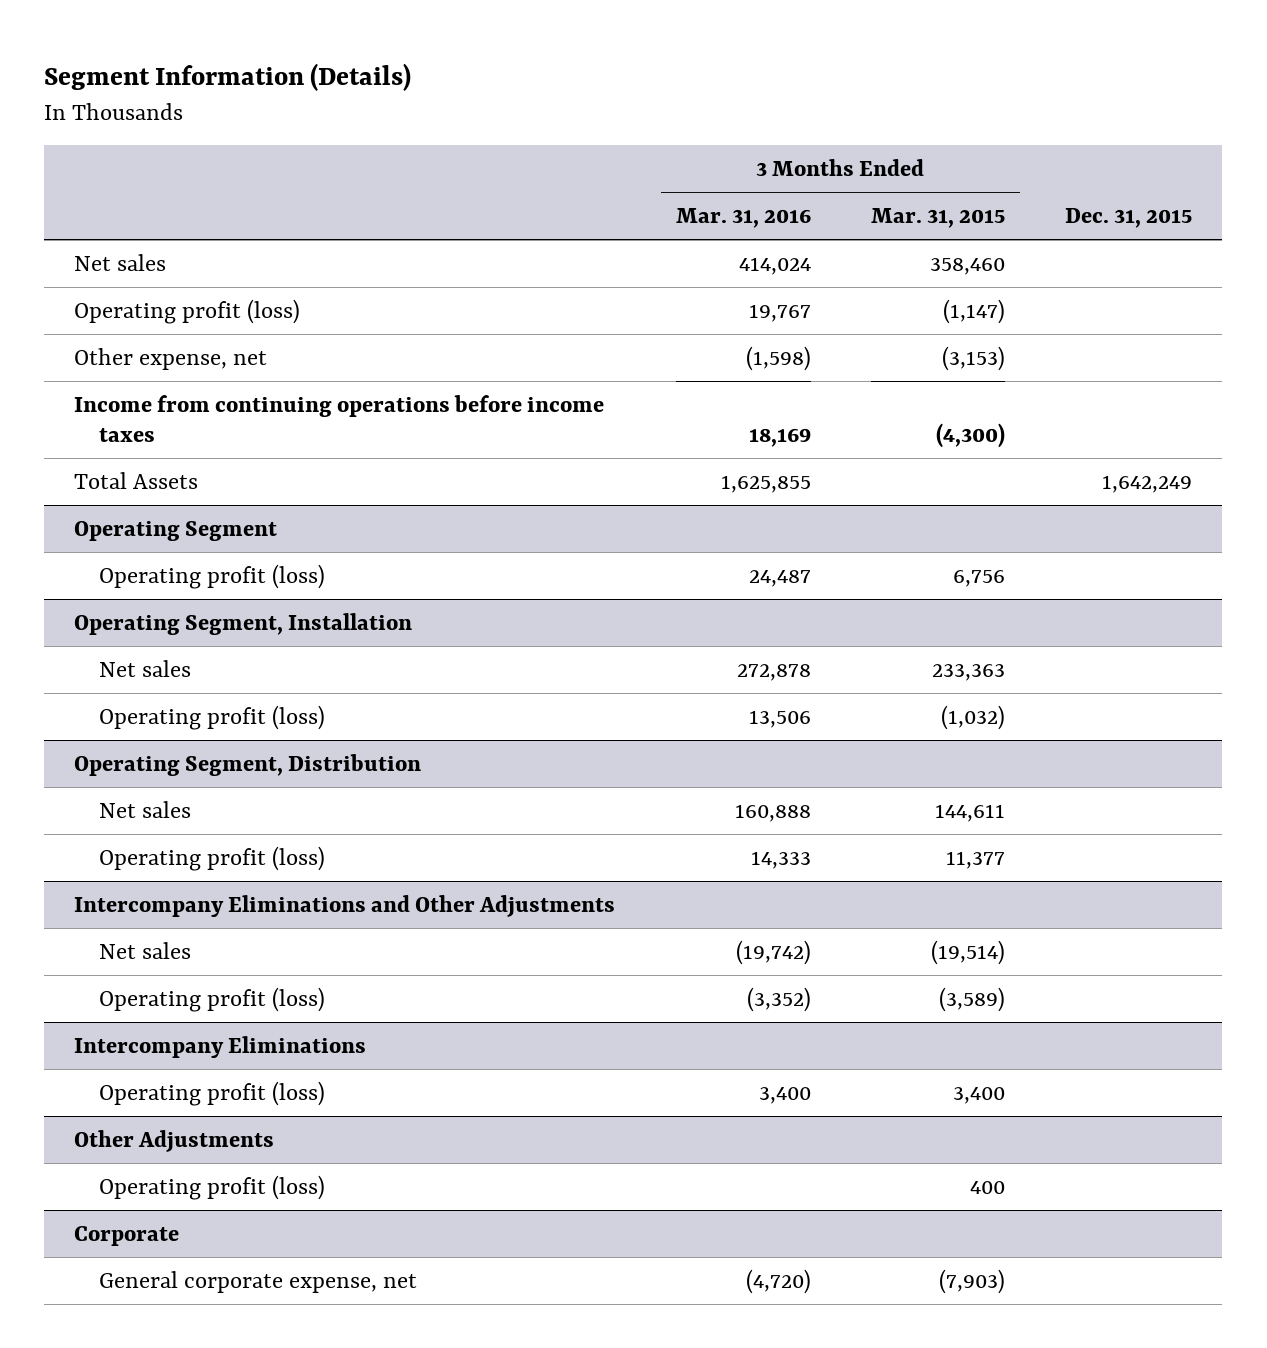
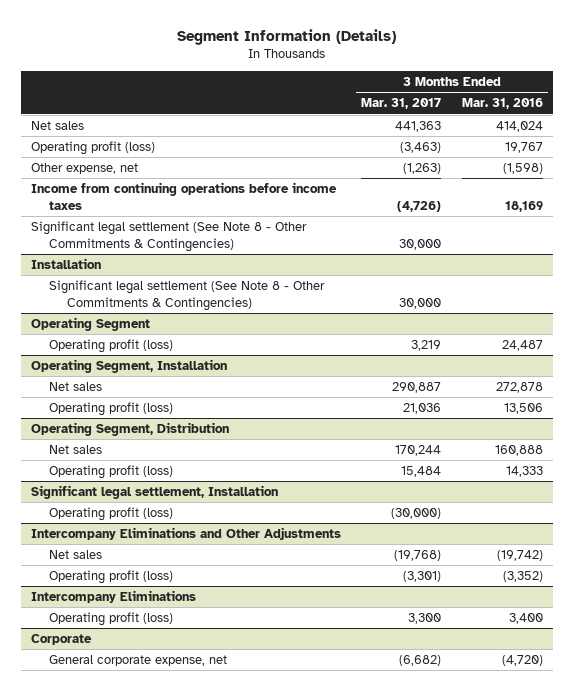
- | 3 Months Ended Mar. 31, 2016 | 3 Months Ended Mar. 31, 2015 | Dec. 31, 2015
+ | 3 Months Ended Mar. 31, 2017 | 3 Months Ended Mar. 31, 2016
- Total Assets | 1,625,855 | | 1,642,249
+ Significant legal settlement (See Note 8 - Other Commitments & Contingencies) | 30,000 |
+ Installation
+ Significant legal settlement (See Note 8 - Other Commitments & Contingencies) | 30,000 |
+ Significant legal settlement, Installation
+ Operating profit (loss) | (30,000) |
- Other Adjustments
- Operating profit (loss) | | 400 |

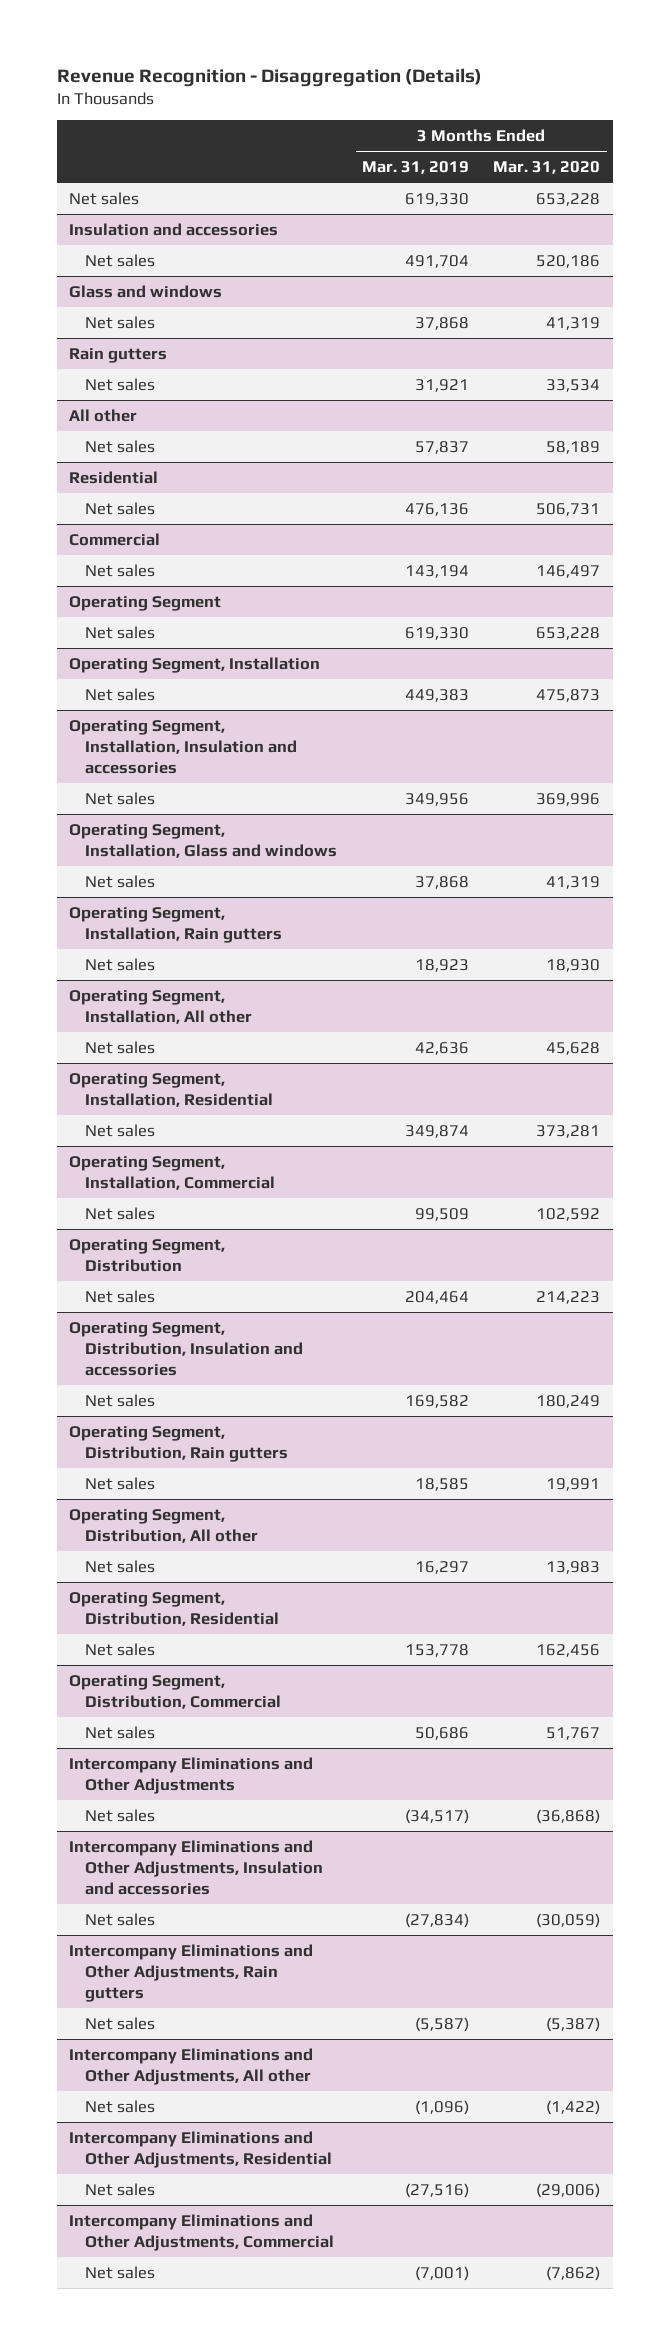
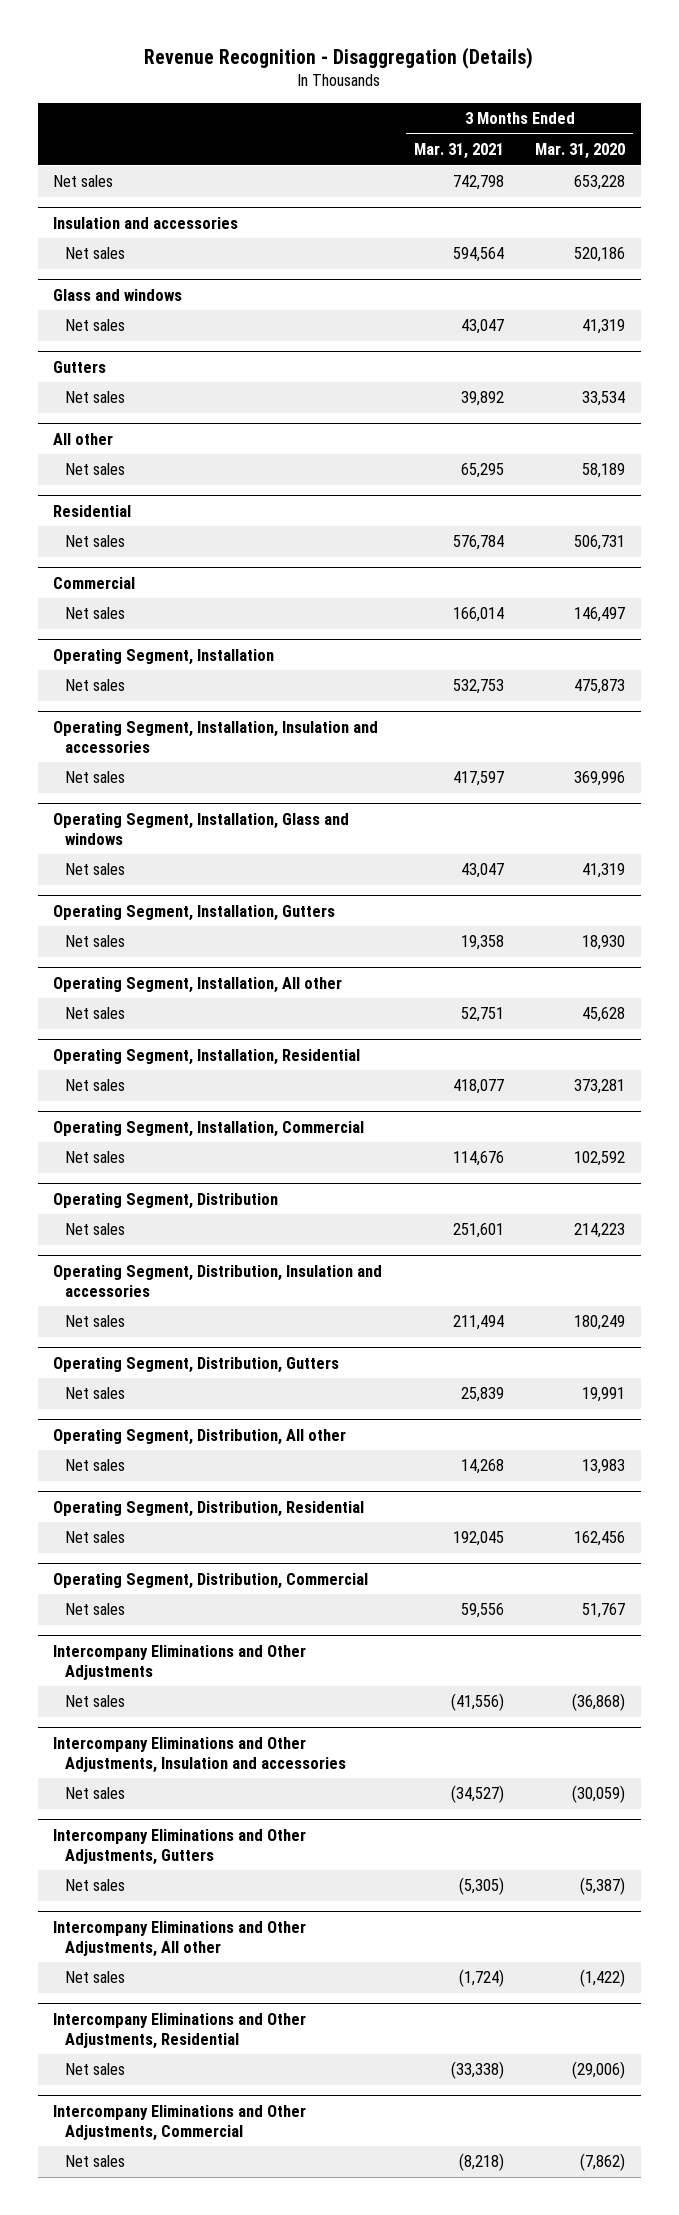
- | 3 Months Ended Mar. 31, 2019 | 3 Months Ended Mar. 31, 2020
+ | 3 Months Ended Mar. 31, 2021 | 3 Months Ended Mar. 31, 2020
- Rain gutters
+ Gutters
- Operating Segment
- Net sales | 619,330 | 653,228
- Operating Segment, Installation, Rain gutters
+ Operating Segment, Installation, Gutters
- Operating Segment, Distribution, Rain gutters
+ Operating Segment, Distribution, Gutters
- Intercompany Eliminations and Other Adjustments, Rain gutters
+ Intercompany Eliminations and Other Adjustments, Gutters

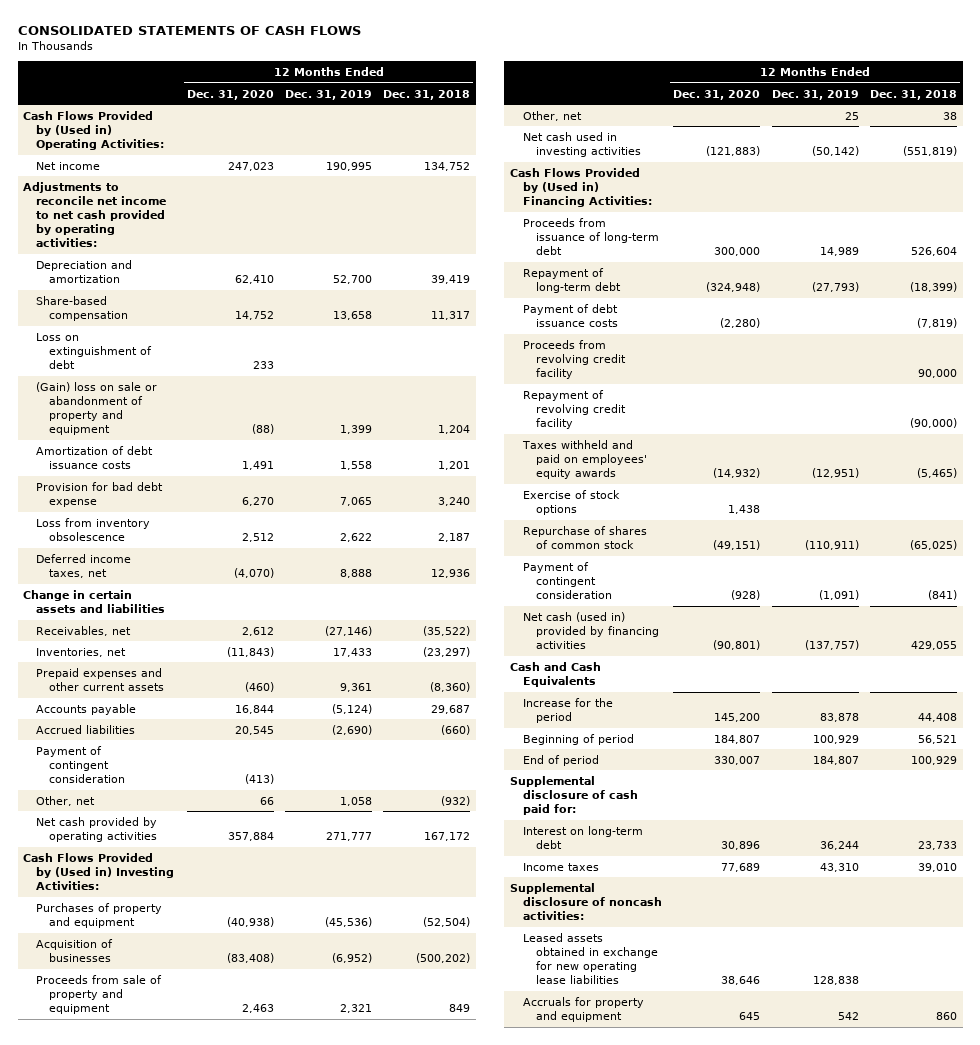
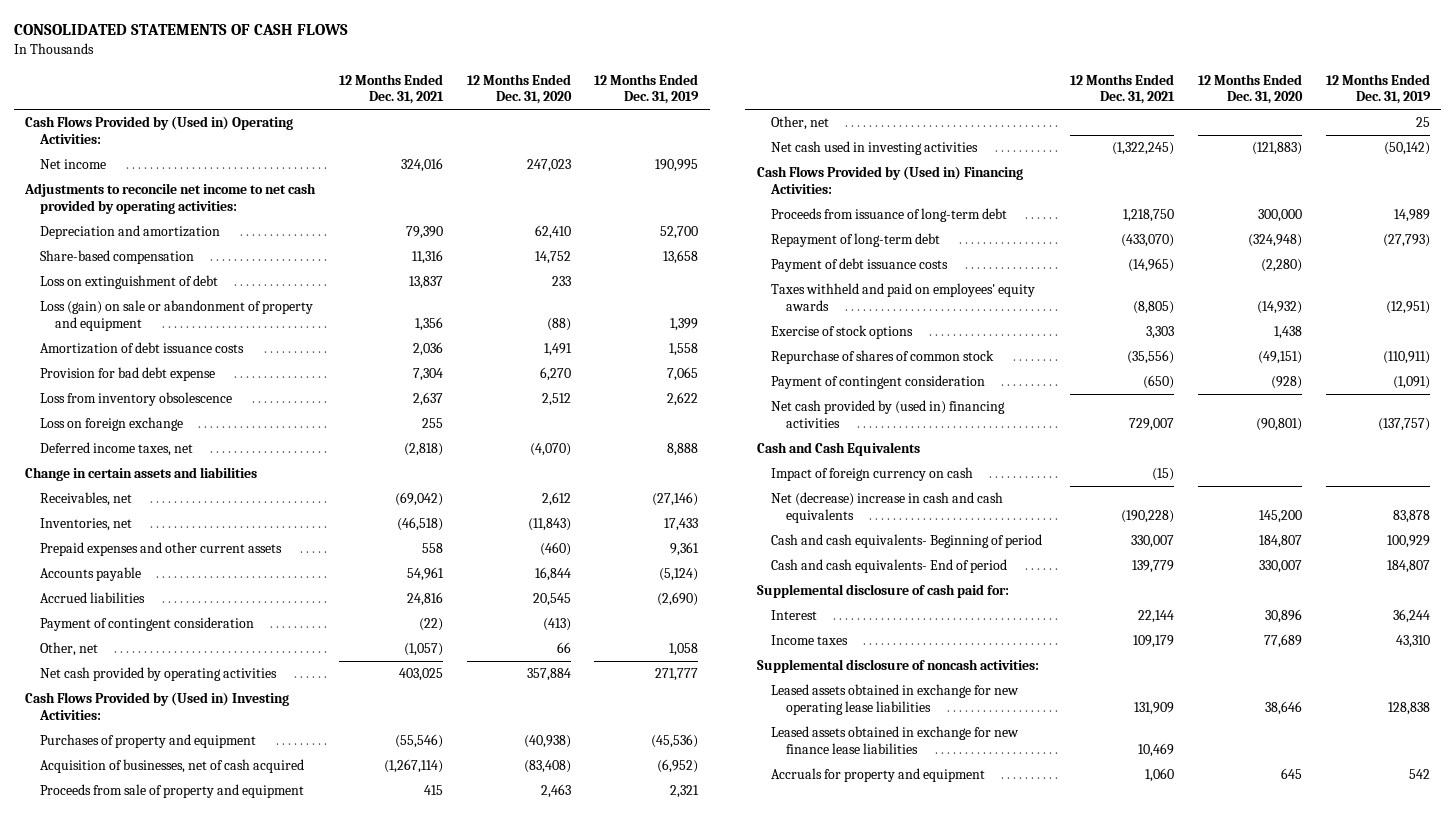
- | 12 Months Ended Dec. 31, 2020 | 12 Months Ended Dec. 31, 2019 | 12 Months Ended Dec. 31, 2018
+ | 12 Months Ended Dec. 31, 2021 | 12 Months Ended Dec. 31, 2020 | 12 Months Ended Dec. 31, 2019
- (Gain) loss on sale or abandonment of property and equipment | (88) | 1,399 | 1,204
+ Loss (gain) on sale or abandonment of property and equipment | 1,356 | (88) | 1,399
+ Loss on foreign exchange | 255 | |
- Acquisition of businesses | (83,408) | (6,952) | (500,202)
+ Acquisition of businesses, net of cash acquired | (1,267,114) | (83,408) | (6,952)
- Proceeds from revolving credit facility | | | 90,000
- Repayment of revolving credit facility | | | (90,000)
- Net cash (used in) provided by financing activities | (90,801) | (137,757) | 429,055
+ Net cash provided by (used in) financing activities | 729,007 | (90,801) | (137,757)
- Increase for the period | 145,200 | 83,878 | 44,408
- Beginning of period | 184,807 | 100,929 | 56,521
- End of period | 330,007 | 184,807 | 100,929
+ Impact of foreign currency on cash | (15) | |
+ Net (decrease) increase in cash and cash equivalents | (190,228) | 145,200 | 83,878
+ Cash and cash equivalents- Beginning of period | 330,007 | 184,807 | 100,929
+ Cash and cash equivalents- End of period | 139,779 | 330,007 | 184,807
- Interest on long-term debt | 30,896 | 36,244 | 23,733
+ Interest | 22,144 | 30,896 | 36,244
+ Leased assets obtained in exchange for new finance lease liabilities | 10,469 | |

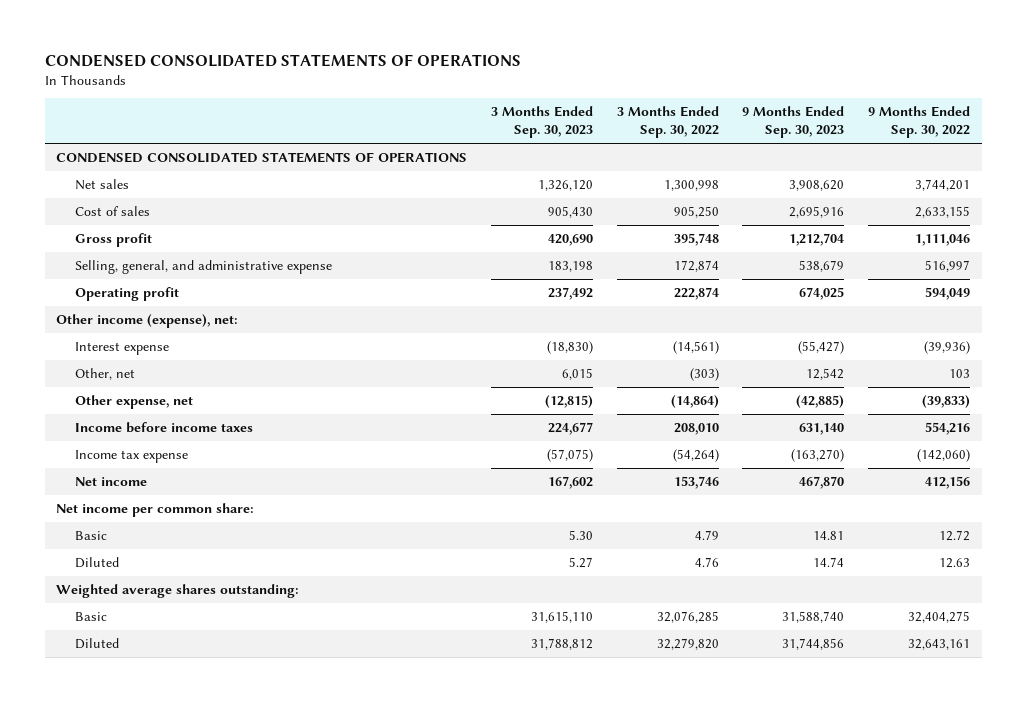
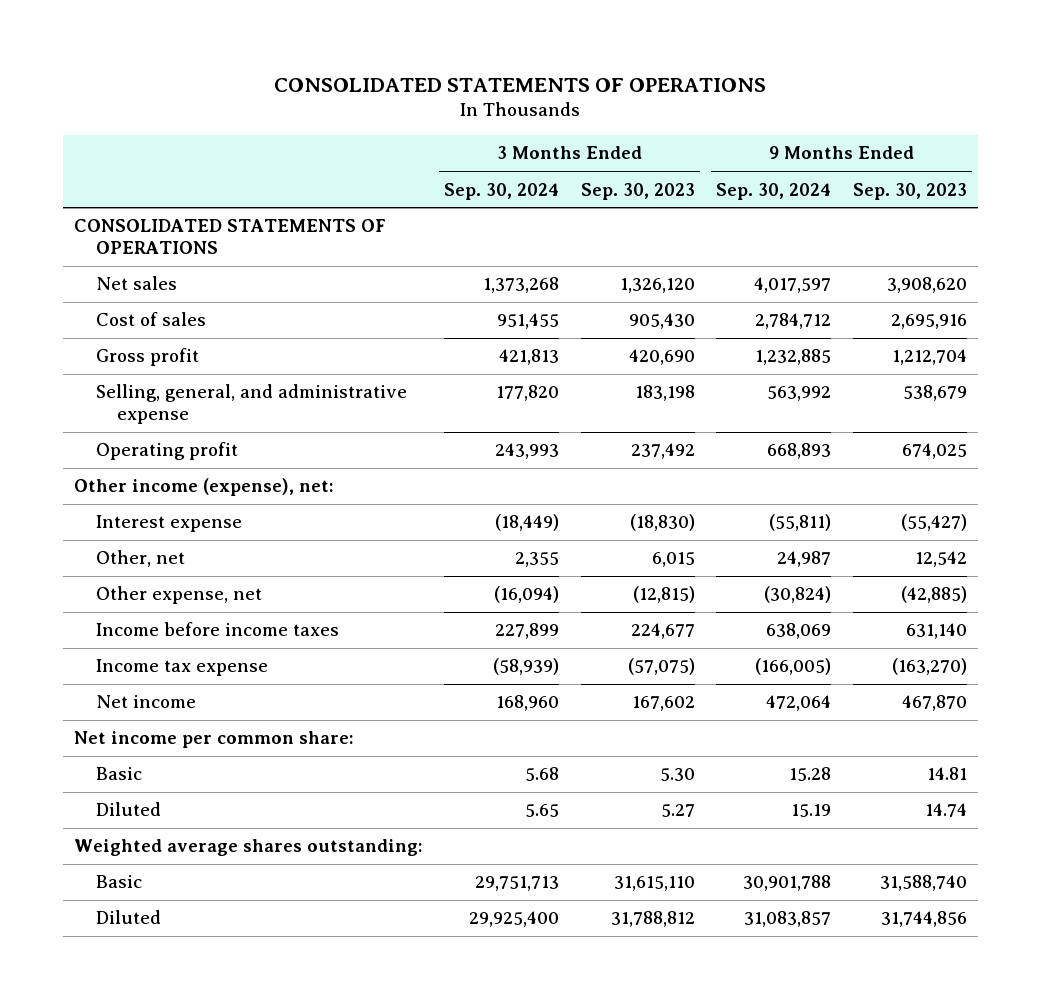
- CONDENSED CONSOLIDATED STATEMENTS OF OPERATIONS
+ CONSOLIDATED STATEMENTS OF OPERATIONS
- | 3 Months Ended Sep. 30, 2023 | 3 Months Ended Sep. 30, 2022 | 9 Months Ended Sep. 30, 2023 | 9 Months Ended Sep. 30, 2022
+ | 3 Months Ended Sep. 30, 2024 | 3 Months Ended Sep. 30, 2023 | 9 Months Ended Sep. 30, 2024 | 9 Months Ended Sep. 30, 2023
- CONDENSED CONSOLIDATED STATEMENTS OF OPERATIONS
+ CONSOLIDATED STATEMENTS OF OPERATIONS

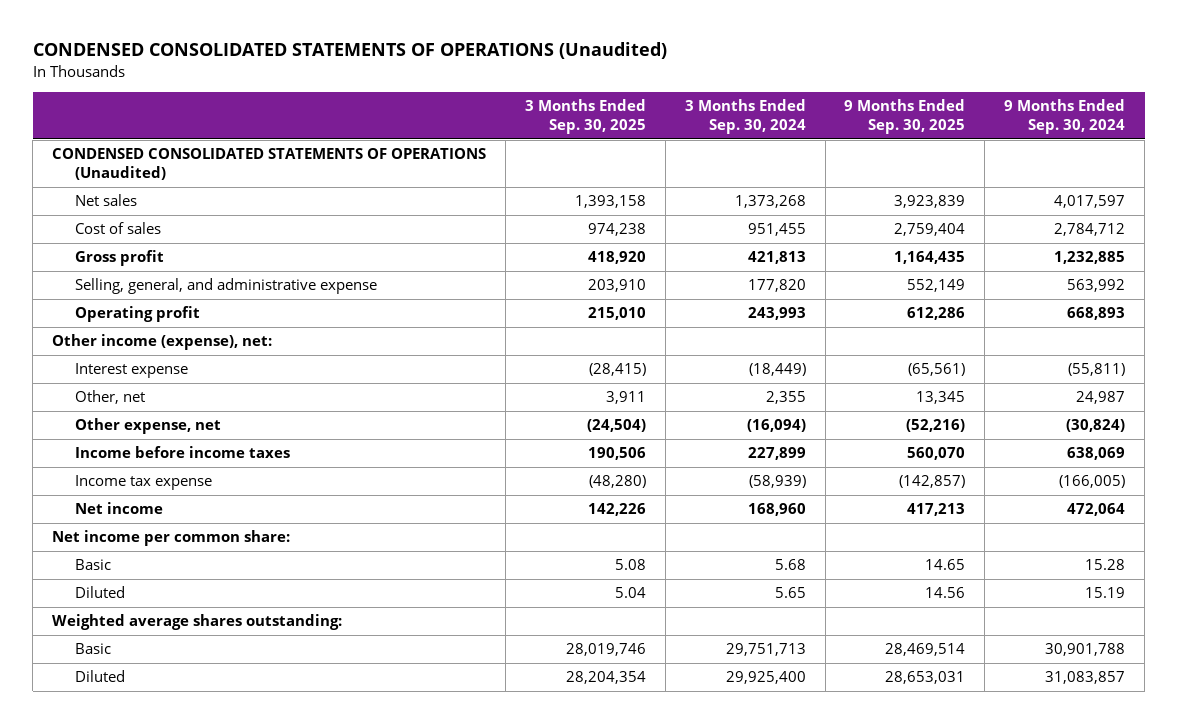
- CONSOLIDATED STATEMENTS OF OPERATIONS
+ CONDENSED CONSOLIDATED STATEMENTS OF OPERATIONS (Unaudited)
- | 3 Months Ended Sep. 30, 2024 | 3 Months Ended Sep. 30, 2023 | 9 Months Ended Sep. 30, 2024 | 9 Months Ended Sep. 30, 2023
+ | 3 Months Ended Sep. 30, 2025 | 3 Months Ended Sep. 30, 2024 | 9 Months Ended Sep. 30, 2025 | 9 Months Ended Sep. 30, 2024
- CONSOLIDATED STATEMENTS OF OPERATIONS
+ CONDENSED CONSOLIDATED STATEMENTS OF OPERATIONS (Unaudited)

